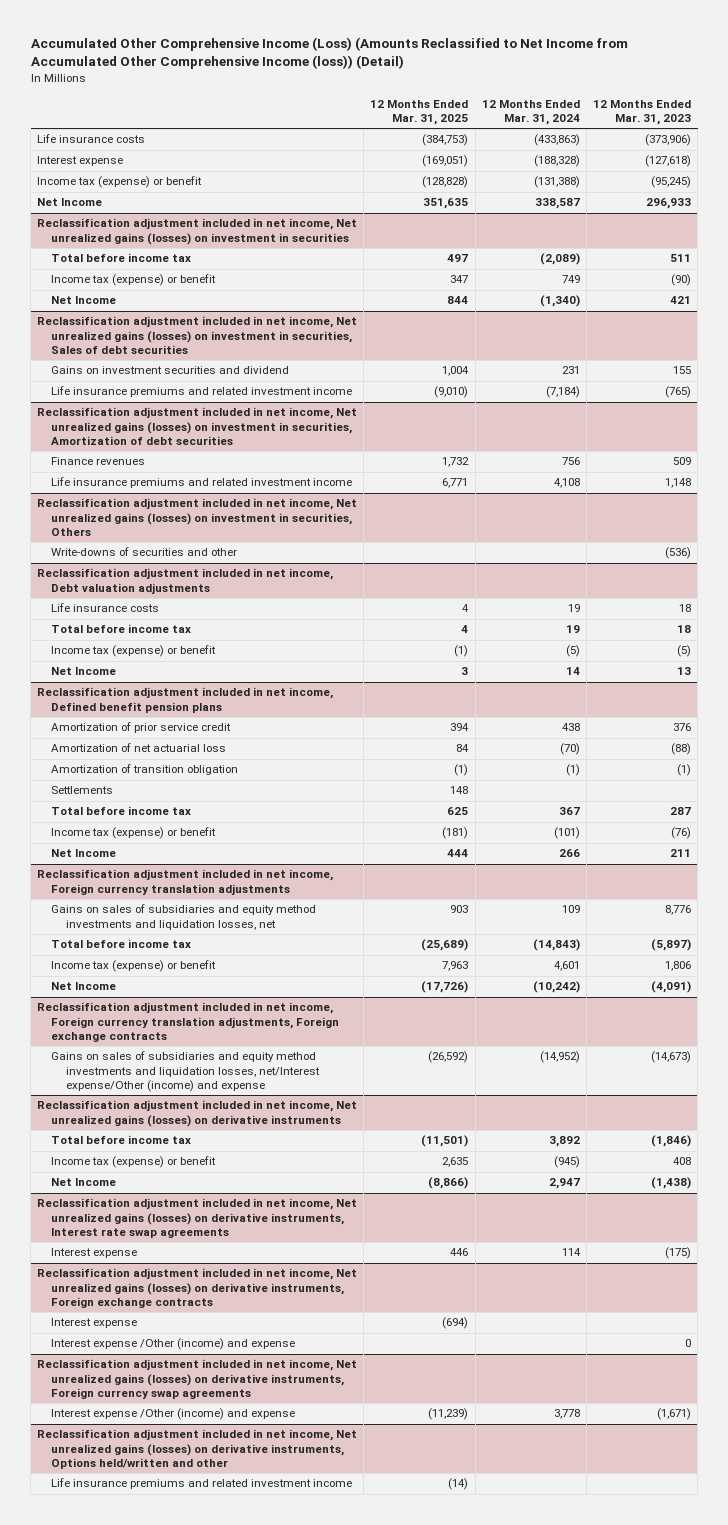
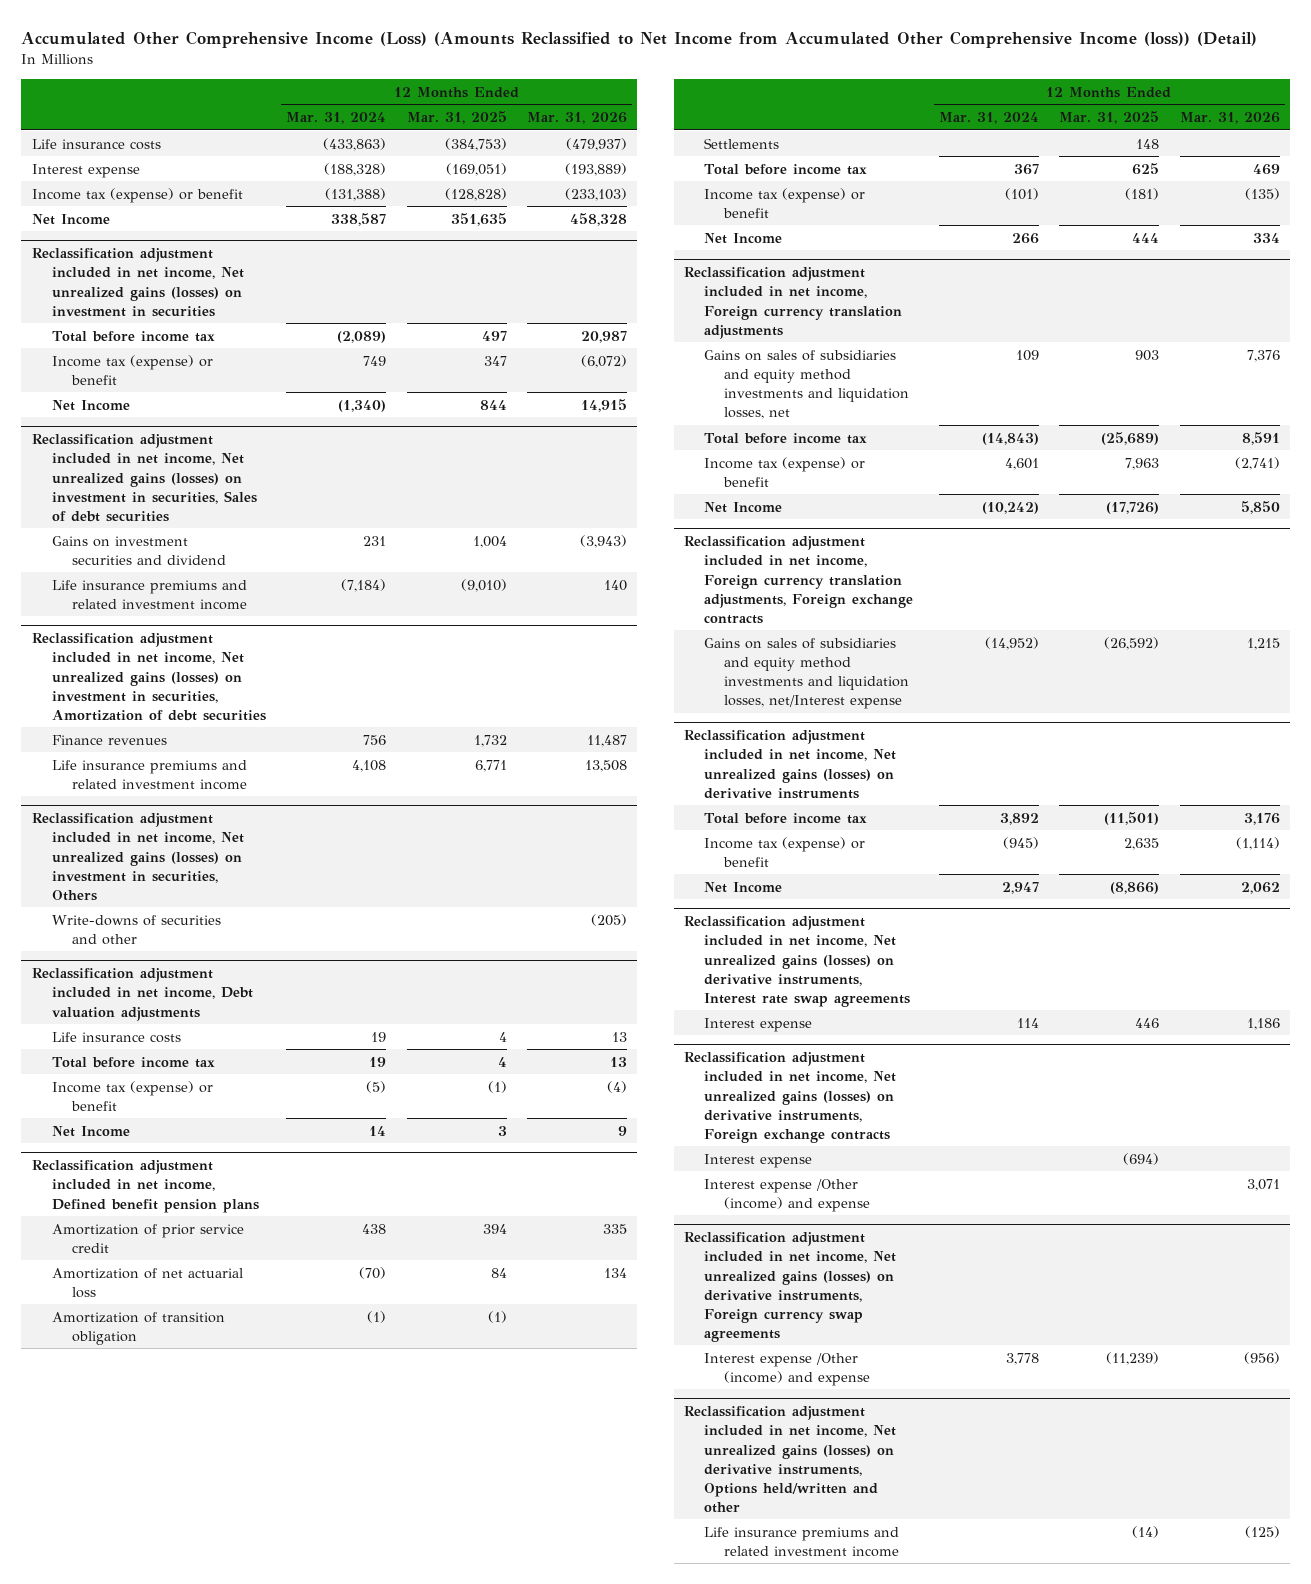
- | 12 Months Ended Mar. 31, 2025 | 12 Months Ended Mar. 31, 2024 | 12 Months Ended Mar. 31, 2023
+ | 12 Months Ended Mar. 31, 2024 | 12 Months Ended Mar. 31, 2025 | 12 Months Ended Mar. 31, 2026
@ Reclassification adjustment included in net income, Foreign currency translation adjustments, Foreign exchange contracts
- Gains on sales of subsidiaries and equity method investments and liquidation losses, net/Interest expense/Other (income) and expense | (26,592) | (14,952) | (14,673)
+ Gains on sales of subsidiaries and equity method investments and liquidation losses, net/Interest expense | (14,952) | (26,592) | 1,215

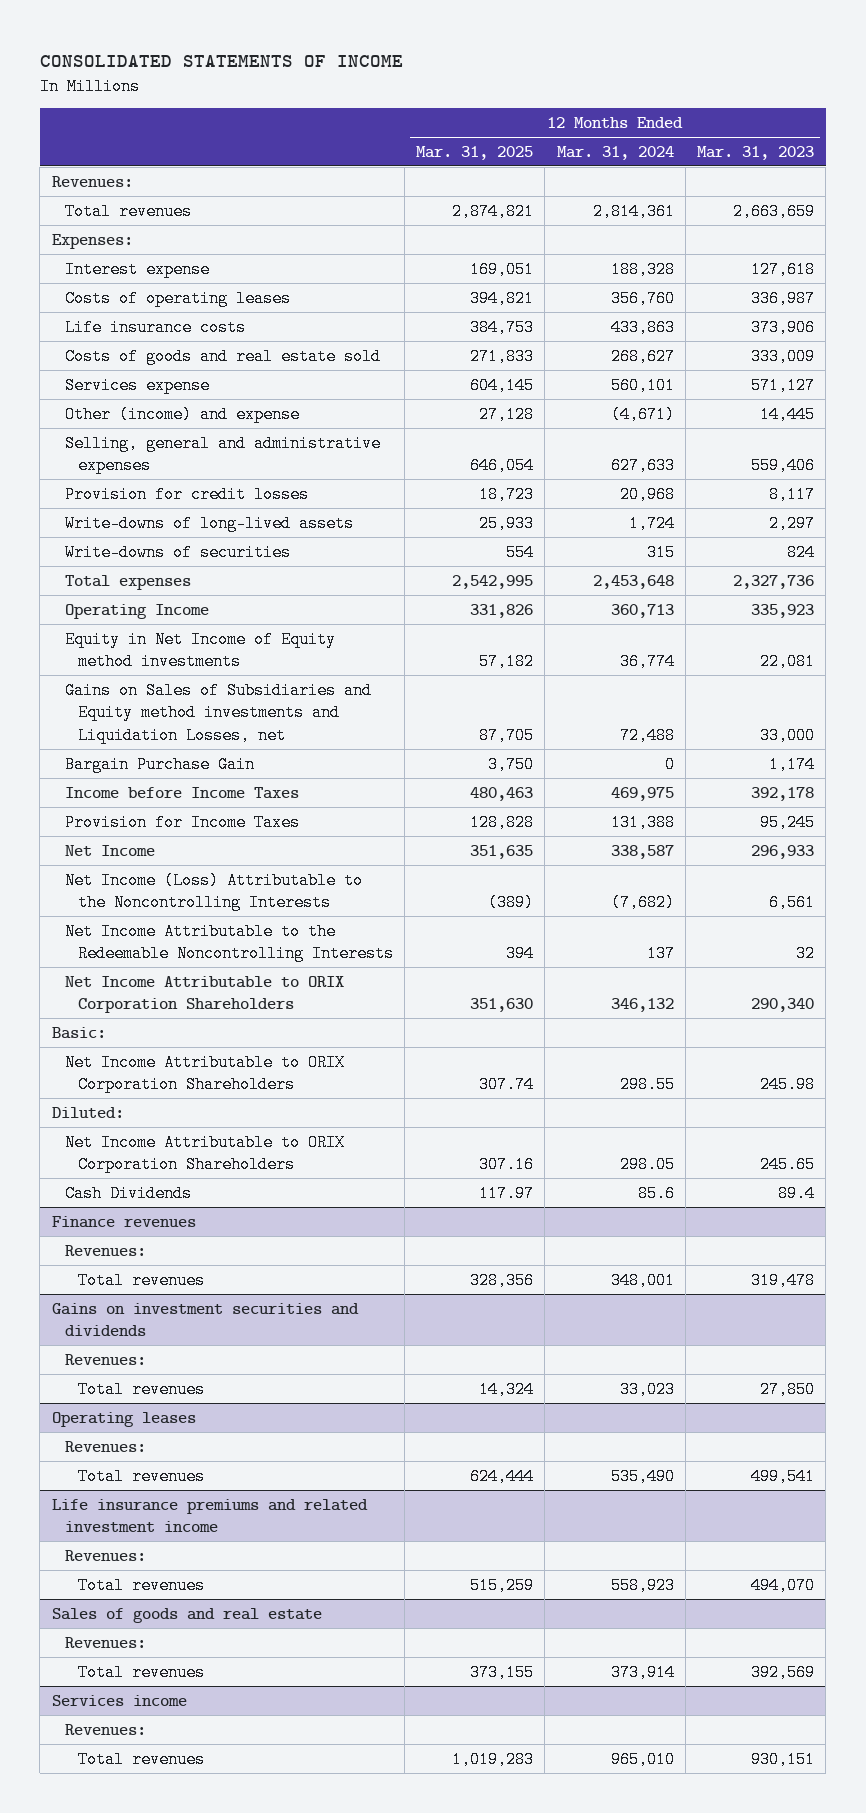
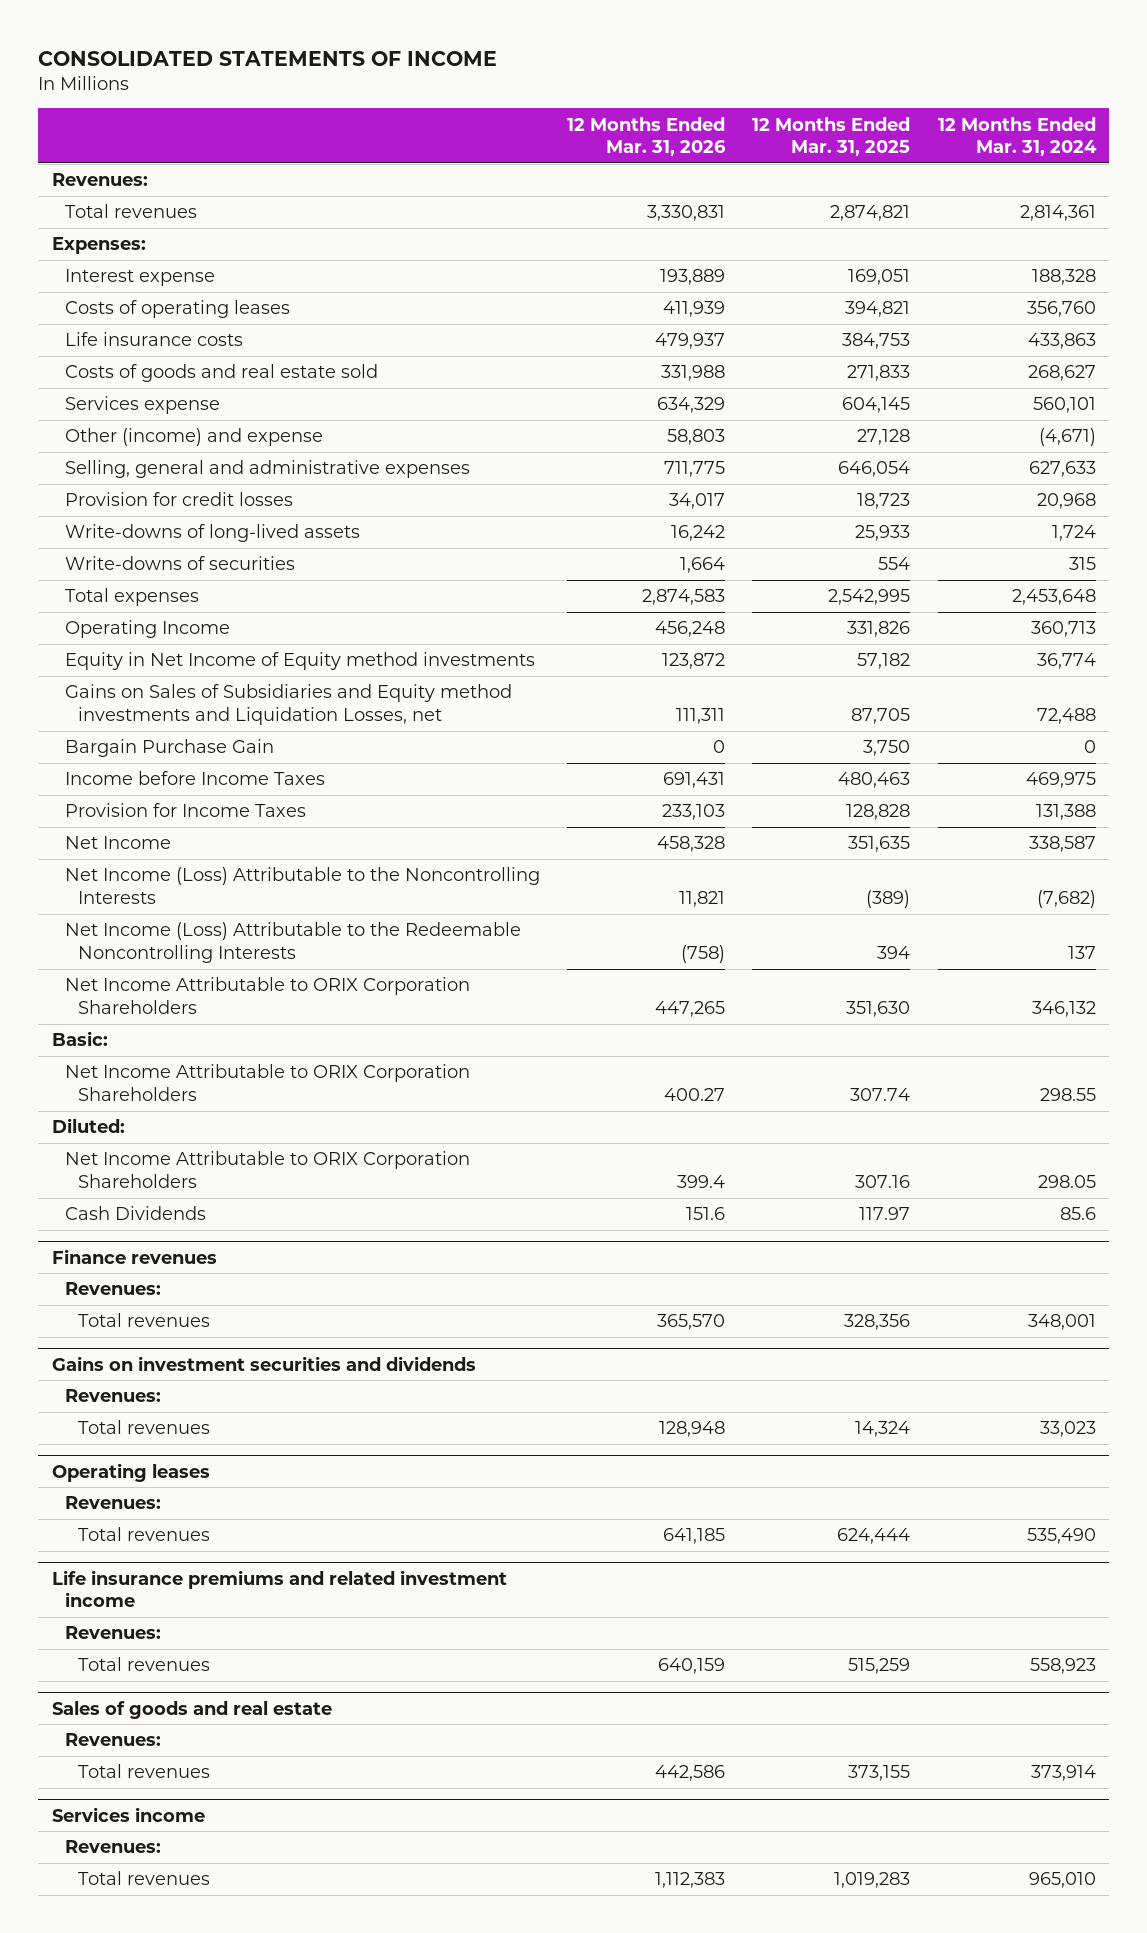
- | 12 Months Ended Mar. 31, 2025 | 12 Months Ended Mar. 31, 2024 | 12 Months Ended Mar. 31, 2023
+ | 12 Months Ended Mar. 31, 2026 | 12 Months Ended Mar. 31, 2025 | 12 Months Ended Mar. 31, 2024
- Net Income Attributable to the Redeemable Noncontrolling Interests | 394 | 137 | 32
+ Net Income (Loss) Attributable to the Redeemable Noncontrolling Interests | (758) | 394 | 137

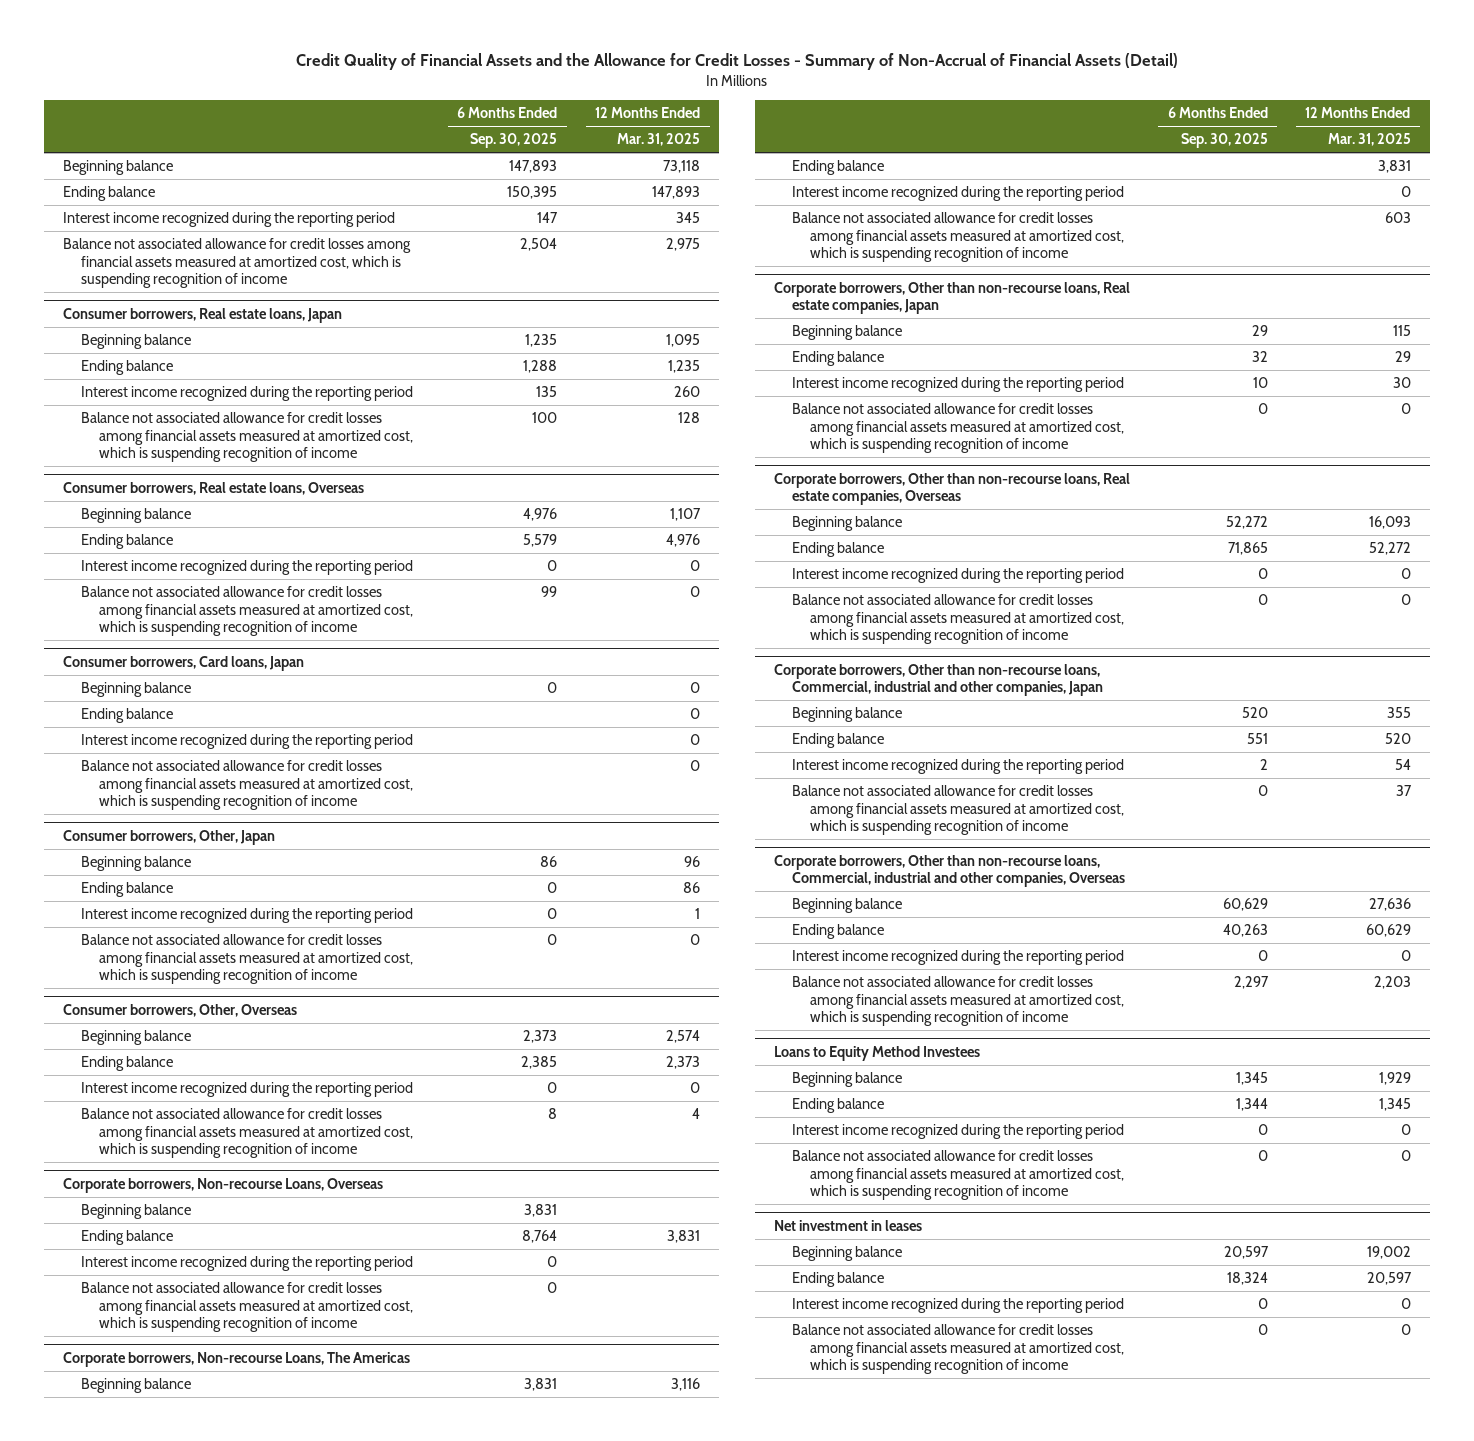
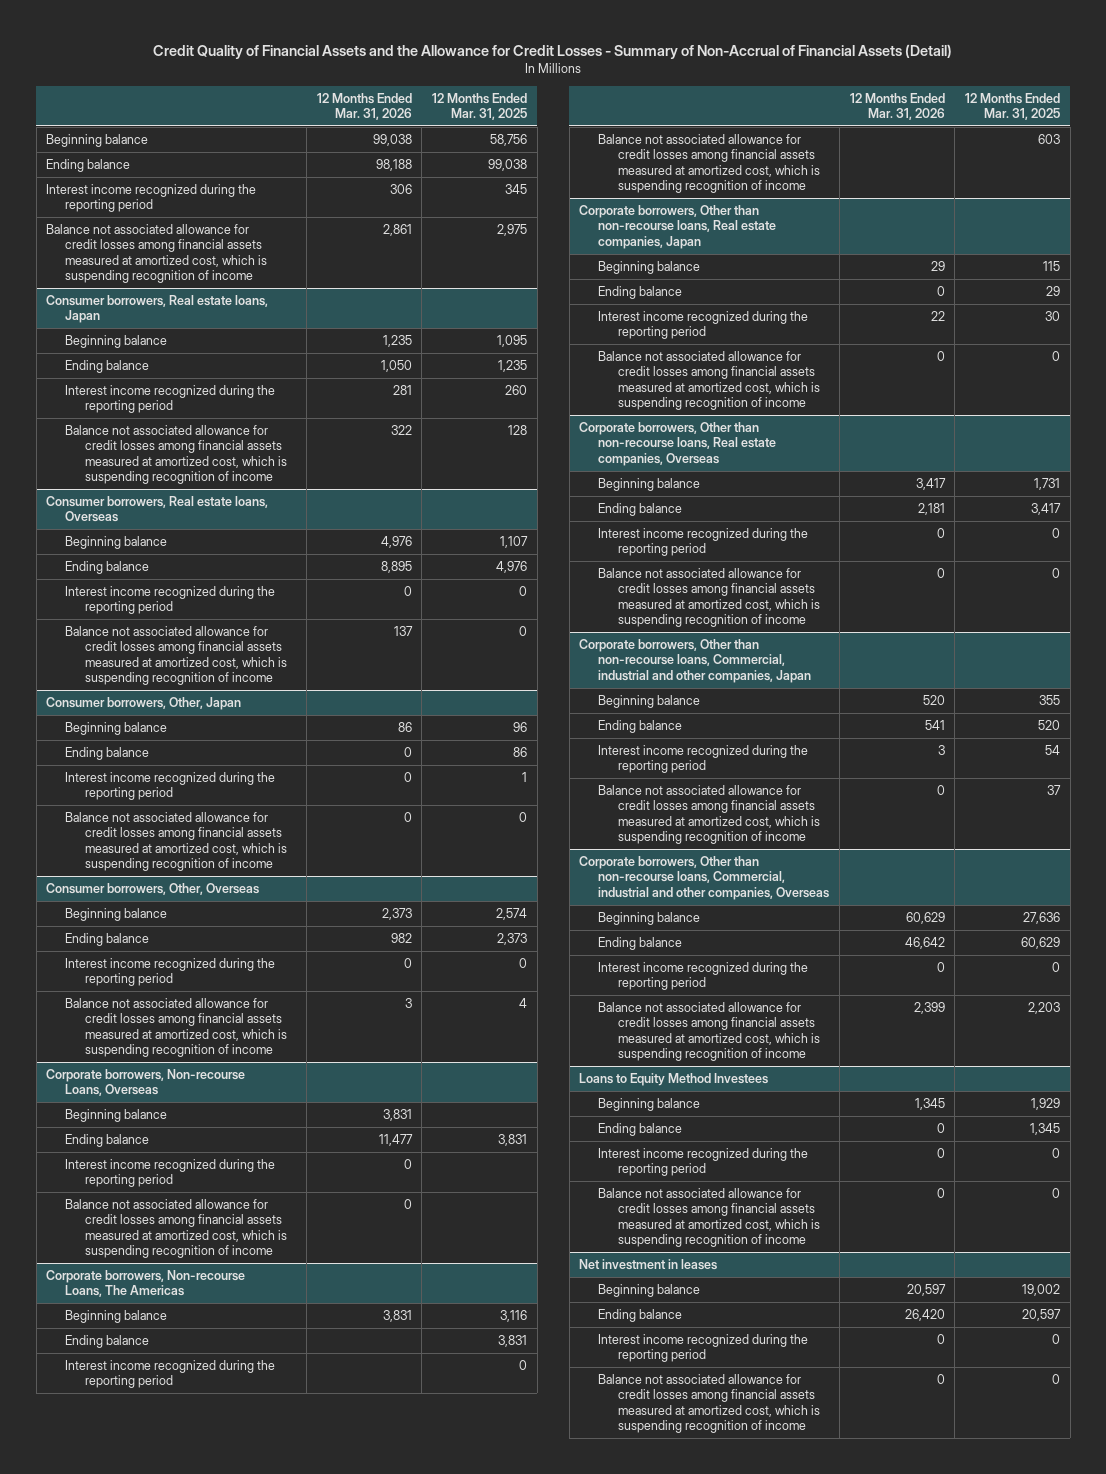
- | 6 Months Ended Sep. 30, 2025 | 12 Months Ended Mar. 31, 2025
+ | 12 Months Ended Mar. 31, 2026 | 12 Months Ended Mar. 31, 2025
- Beginning balance | 147,893 | 73,118
- Ending balance | 150,395 | 147,893
+ Beginning balance | 99,038 | 58,756
+ Ending balance | 98,188 | 99,038
- Consumer borrowers, Card loans, Japan
- Beginning balance | 0 | 0
- Ending balance | | 0
- Interest income recognized during the reporting period | | 0
- Balance not associated allowance for credit losses among financial assets measured at amortized cost, which is suspending recognition of income | | 0
@ Corporate borrowers, Other than non-recourse loans, Real estate companies, Overseas
- Beginning balance | 52,272 | 16,093
- Ending balance | 71,865 | 52,272
+ Beginning balance | 3,417 | 1,731
+ Ending balance | 2,181 | 3,417

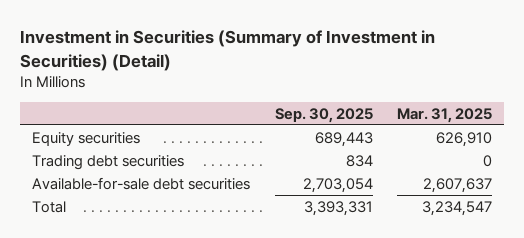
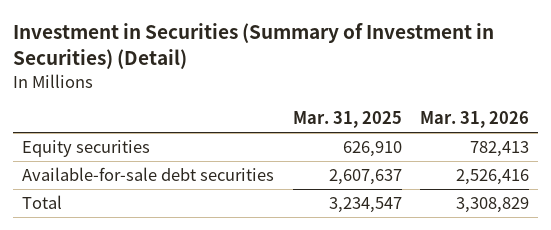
- | Sep. 30, 2025 | Mar. 31, 2025
+ | Mar. 31, 2025 | Mar. 31, 2026
- Trading debt securities | 834 | 0

